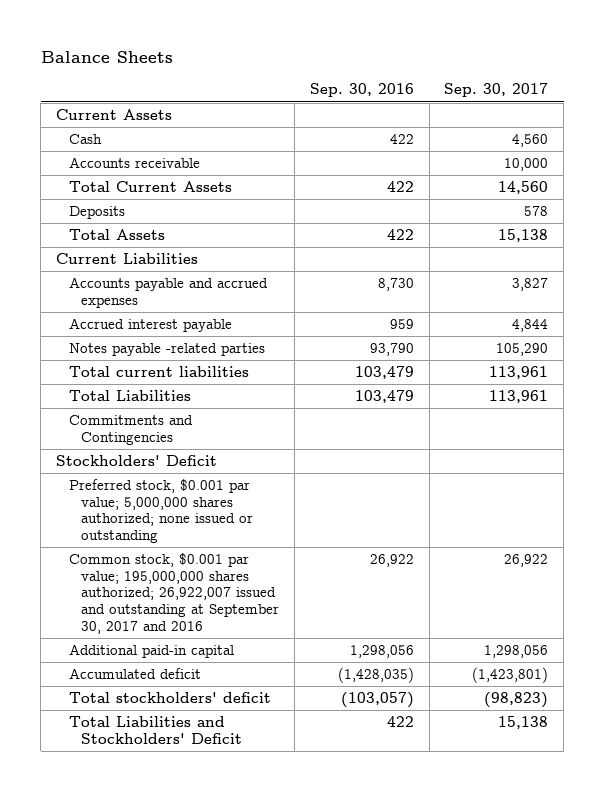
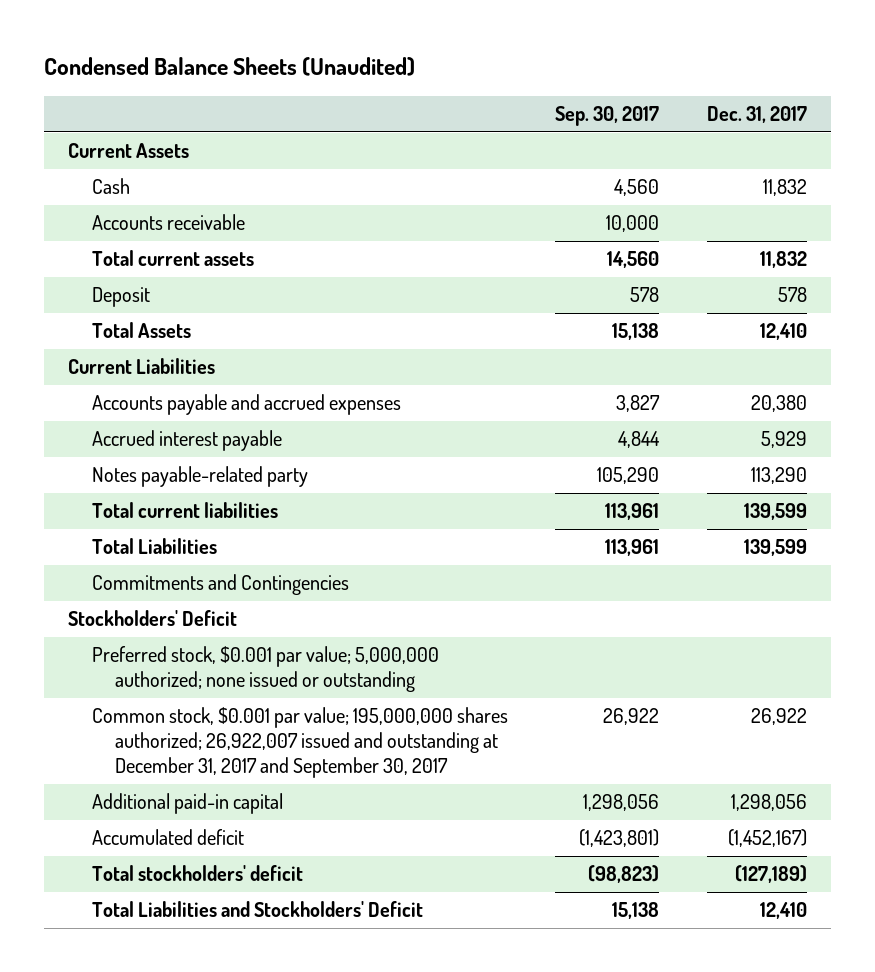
- Balance Sheets
+ Condensed Balance Sheets (Unaudited)
- | Sep. 30, 2016 | Sep. 30, 2017
+ | Sep. 30, 2017 | Dec. 31, 2017
- Total Current Assets | 422 | 14,560
- Deposits | | 578
+ Total current assets | 14,560 | 11,832
+ Deposit | 578 | 578
- Notes payable -related parties | 93,790 | 105,290
+ Notes payable-related party | 105,290 | 113,290
- Preferred stock, $0.001 par value; 5,000,000 shares authorized; none issued or outstanding
- Common stock, $0.001 par value; 195,000,000 shares authorized; 26,922,007 issued and outstanding at September 30, 2017 and 2016 | 26,922 | 26,922
+ Preferred stock, $0.001 par value; 5,000,000 authorized; none issued or outstanding
+ Common stock, $0.001 par value; 195,000,000 shares authorized; 26,922,007 issued and outstanding at December 31, 2017 and September 30, 2017 | 26,922 | 26,922

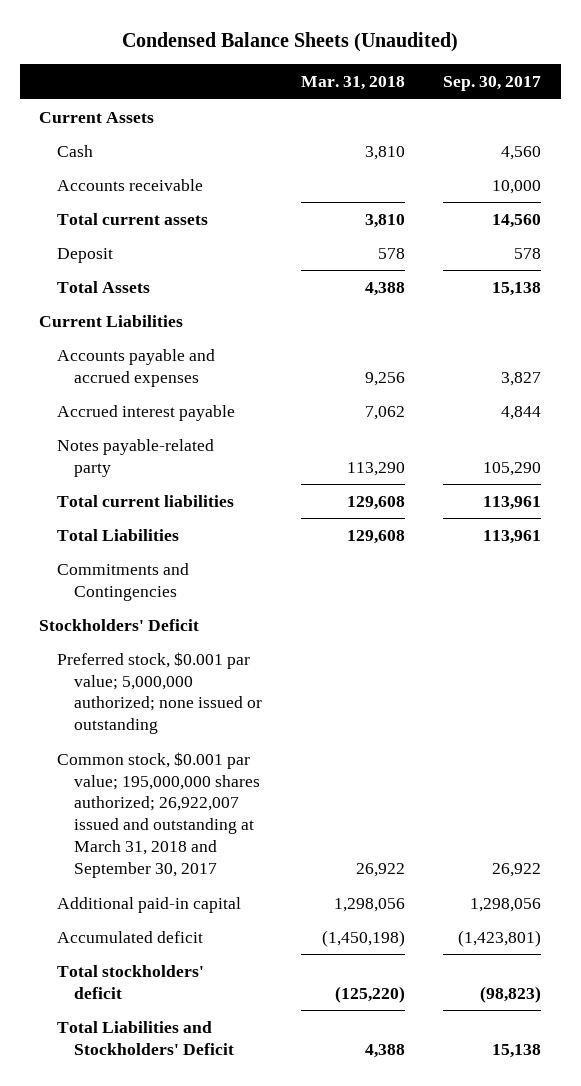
- | Sep. 30, 2017 | Dec. 31, 2017
+ | Mar. 31, 2018 | Sep. 30, 2017
- Common stock, $0.001 par value; 195,000,000 shares authorized; 26,922,007 issued and outstanding at December 31, 2017 and September 30, 2017 | 26,922 | 26,922
+ Common stock, $0.001 par value; 195,000,000 shares authorized; 26,922,007 issued and outstanding at March 31, 2018 and September 30, 2017 | 26,922 | 26,922

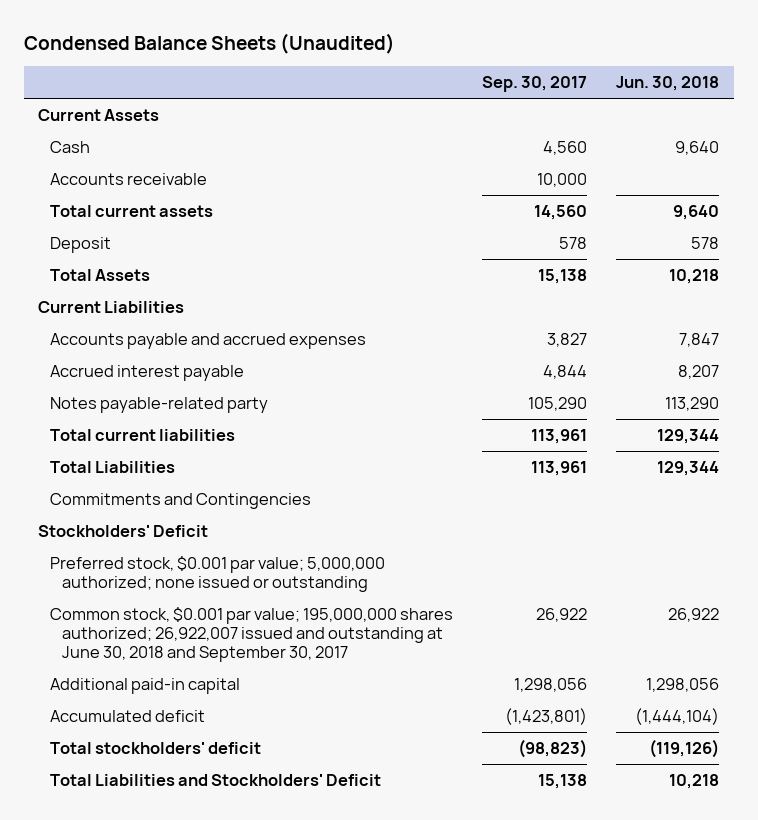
- | Mar. 31, 2018 | Sep. 30, 2017
+ | Sep. 30, 2017 | Jun. 30, 2018
- Common stock, $0.001 par value; 195,000,000 shares authorized; 26,922,007 issued and outstanding at March 31, 2018 and September 30, 2017 | 26,922 | 26,922
+ Common stock, $0.001 par value; 195,000,000 shares authorized; 26,922,007 issued and outstanding at June 30, 2018 and September 30, 2017 | 26,922 | 26,922

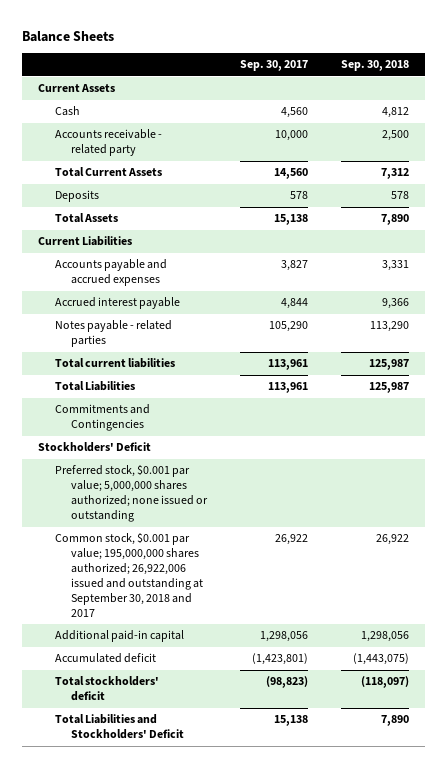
- Condensed Balance Sheets (Unaudited)
+ Balance Sheets
- | Sep. 30, 2017 | Jun. 30, 2018
+ | Sep. 30, 2017 | Sep. 30, 2018
- Accounts receivable | 10,000 |
- Total current assets | 14,560 | 9,640
- Deposit | 578 | 578
+ Accounts receivable - related party | 10,000 | 2,500
+ Total Current Assets | 14,560 | 7,312
+ Deposits | 578 | 578
- Notes payable-related party | 105,290 | 113,290
+ Notes payable - related parties | 105,290 | 113,290
- Preferred stock, $0.001 par value; 5,000,000 authorized; none issued or outstanding
- Common stock, $0.001 par value; 195,000,000 shares authorized; 26,922,007 issued and outstanding at June 30, 2018 and September 30, 2017 | 26,922 | 26,922
+ Preferred stock, $0.001 par value; 5,000,000 shares authorized; none issued or outstanding
+ Common stock, $0.001 par value; 195,000,000 shares authorized; 26,922,006 issued and outstanding at September 30, 2018 and 2017 | 26,922 | 26,922

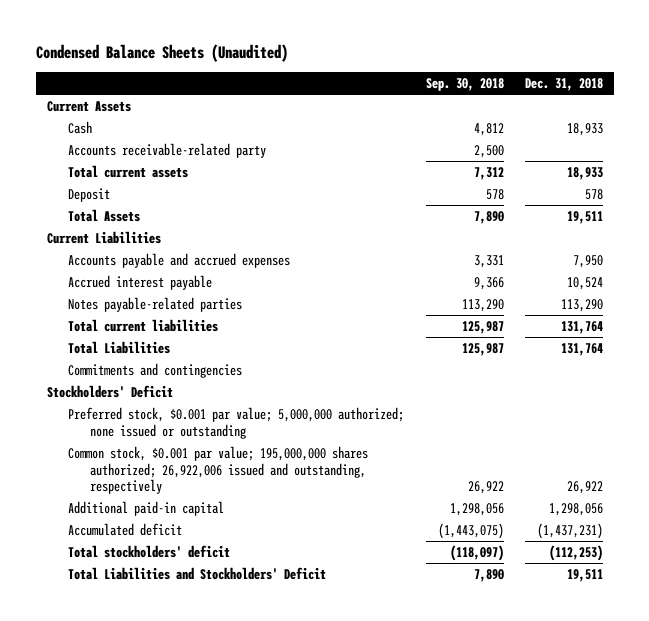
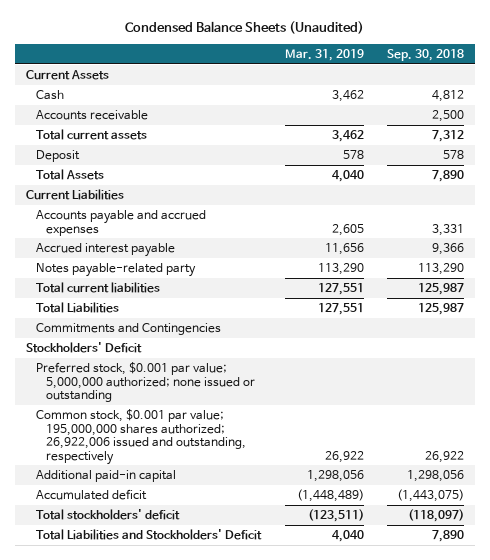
- | Sep. 30, 2018 | Dec. 31, 2018
+ | Mar. 31, 2019 | Sep. 30, 2018
- Accounts receivable-related party | 2,500 |
+ Accounts receivable | | 2,500
- Notes payable-related parties | 113,290 | 113,290
+ Notes payable-related party | 113,290 | 113,290
- Commitments and contingencies
+ Commitments and Contingencies

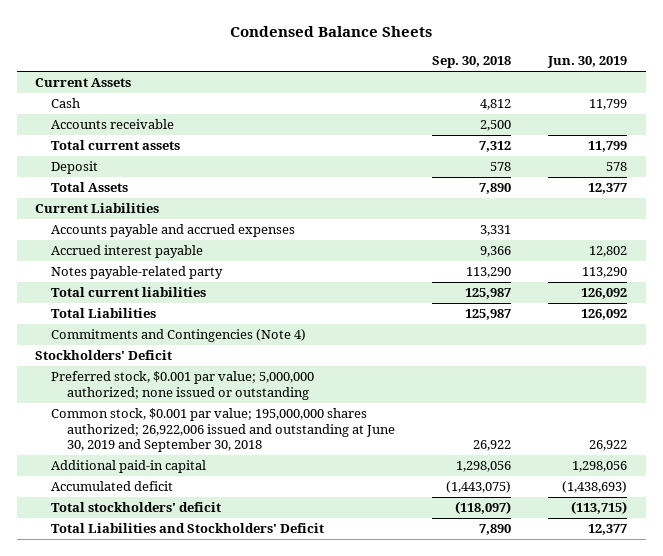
- Condensed Balance Sheets (Unaudited)
+ Condensed Balance Sheets
- | Mar. 31, 2019 | Sep. 30, 2018
+ | Sep. 30, 2018 | Jun. 30, 2019
- Commitments and Contingencies
+ Commitments and Contingencies (Note 4)
- Common stock, $0.001 par value; 195,000,000 shares authorized; 26,922,006 issued and outstanding, respectively | 26,922 | 26,922
+ Common stock, $0.001 par value; 195,000,000 shares authorized; 26,922,006 issued and outstanding at June 30, 2019 and September 30, 2018 | 26,922 | 26,922

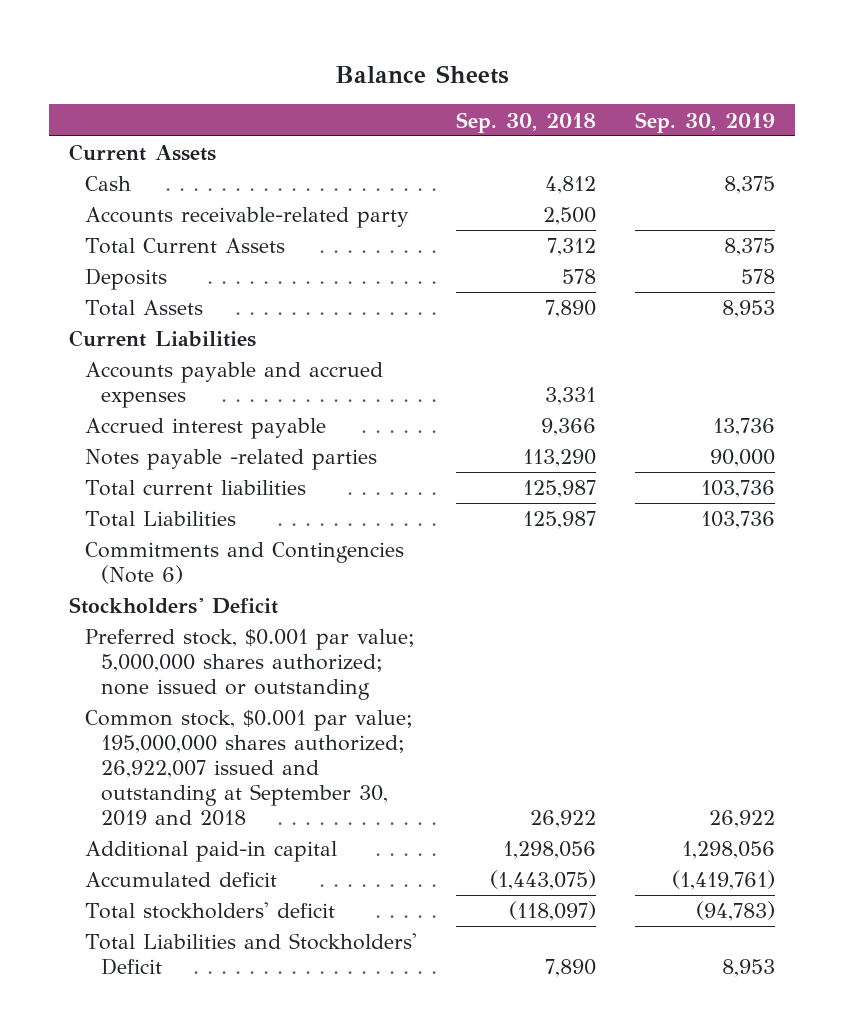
- Condensed Balance Sheets
+ Balance Sheets
- | Sep. 30, 2018 | Jun. 30, 2019
+ | Sep. 30, 2018 | Sep. 30, 2019
- Accounts receivable | 2,500 |
- Total current assets | 7,312 | 11,799
- Deposit | 578 | 578
+ Accounts receivable-related party | 2,500 |
+ Total Current Assets | 7,312 | 8,375
+ Deposits | 578 | 578
- Notes payable-related party | 113,290 | 113,290
+ Notes payable -related parties | 113,290 | 90,000
- Commitments and Contingencies (Note 4)
+ Commitments and Contingencies (Note 6)
- Preferred stock, $0.001 par value; 5,000,000 authorized; none issued or outstanding
- Common stock, $0.001 par value; 195,000,000 shares authorized; 26,922,006 issued and outstanding at June 30, 2019 and September 30, 2018 | 26,922 | 26,922
+ Preferred stock, $0.001 par value; 5,000,000 shares authorized; none issued or outstanding
+ Common stock, $0.001 par value; 195,000,000 shares authorized; 26,922,007 issued and outstanding at September 30, 2019 and 2018 | 26,922 | 26,922

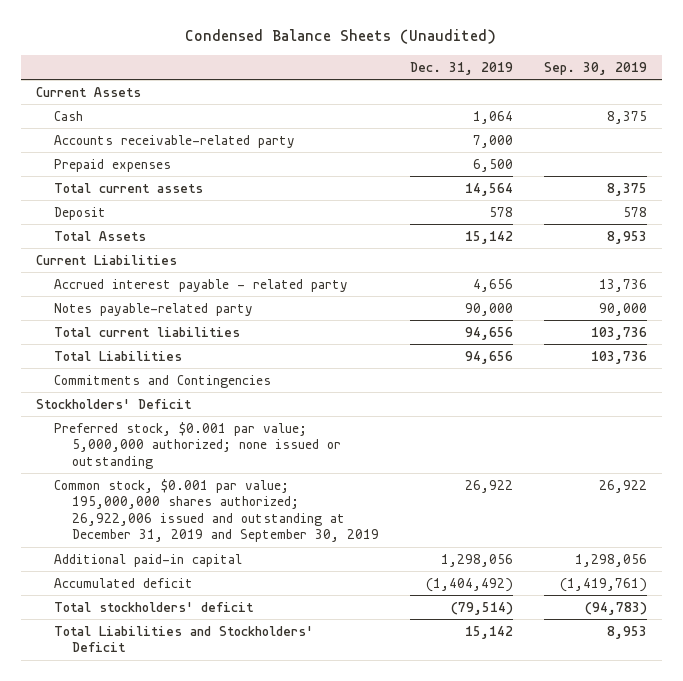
- Balance Sheets
+ Condensed Balance Sheets (Unaudited)
- | Sep. 30, 2018 | Sep. 30, 2019
+ | Dec. 31, 2019 | Sep. 30, 2019
- Total Current Assets | 7,312 | 8,375
- Deposits | 578 | 578
+ Prepaid expenses | 6,500 |
+ Total current assets | 14,564 | 8,375
+ Deposit | 578 | 578
- Accounts payable and accrued expenses | 3,331 |
- Accrued interest payable | 9,366 | 13,736
- Notes payable -related parties | 113,290 | 90,000
+ Accrued interest payable - related party | 4,656 | 13,736
+ Notes payable-related party | 90,000 | 90,000
- Commitments and Contingencies (Note 6)
+ Commitments and Contingencies
- Preferred stock, $0.001 par value; 5,000,000 shares authorized; none issued or outstanding
- Common stock, $0.001 par value; 195,000,000 shares authorized; 26,922,007 issued and outstanding at September 30, 2019 and 2018 | 26,922 | 26,922
+ Preferred stock, $0.001 par value; 5,000,000 authorized; none issued or outstanding
+ Common stock, $0.001 par value; 195,000,000 shares authorized; 26,922,006 issued and outstanding at December 31, 2019 and September 30, 2019 | 26,922 | 26,922

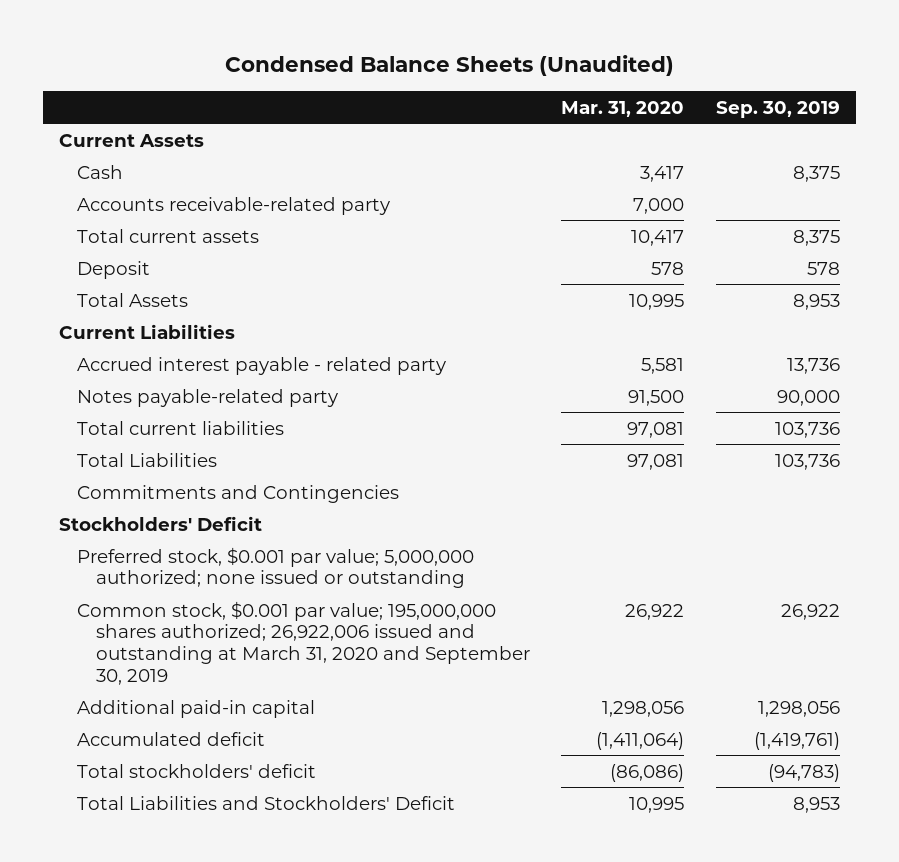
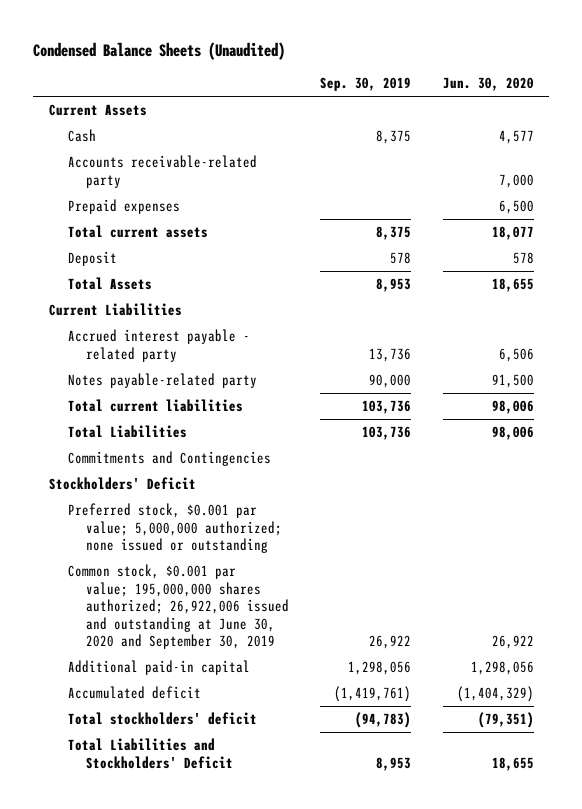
- | Mar. 31, 2020 | Sep. 30, 2019
+ | Sep. 30, 2019 | Jun. 30, 2020
+ Prepaid expenses | | 6,500
- Common stock, $0.001 par value; 195,000,000 shares authorized; 26,922,006 issued and outstanding at March 31, 2020 and September 30, 2019 | 26,922 | 26,922
+ Common stock, $0.001 par value; 195,000,000 shares authorized; 26,922,006 issued and outstanding at June 30, 2020 and September 30, 2019 | 26,922 | 26,922

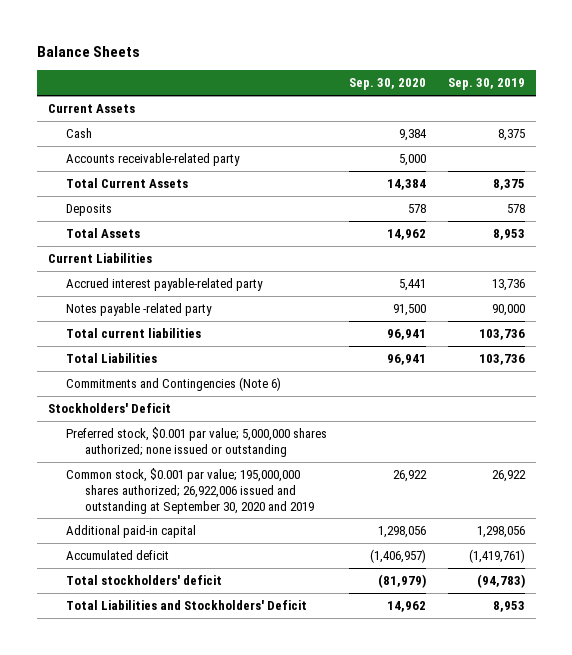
- Condensed Balance Sheets (Unaudited)
+ Balance Sheets
- | Sep. 30, 2019 | Jun. 30, 2020
+ | Sep. 30, 2020 | Sep. 30, 2019
- Prepaid expenses | | 6,500
- Total current assets | 8,375 | 18,077
- Deposit | 578 | 578
+ Total Current Assets | 14,384 | 8,375
+ Deposits | 578 | 578
- Accrued interest payable - related party | 13,736 | 6,506
- Notes payable-related party | 90,000 | 91,500
+ Accrued interest payable-related party | 5,441 | 13,736
+ Notes payable -related party | 91,500 | 90,000
- Commitments and Contingencies
+ Commitments and Contingencies (Note 6)
- Preferred stock, $0.001 par value; 5,000,000 authorized; none issued or outstanding
- Common stock, $0.001 par value; 195,000,000 shares authorized; 26,922,006 issued and outstanding at June 30, 2020 and September 30, 2019 | 26,922 | 26,922
+ Preferred stock, $0.001 par value; 5,000,000 shares authorized; none issued or outstanding
+ Common stock, $0.001 par value; 195,000,000 shares authorized; 26,922,006 issued and outstanding at September 30, 2020 and 2019 | 26,922 | 26,922

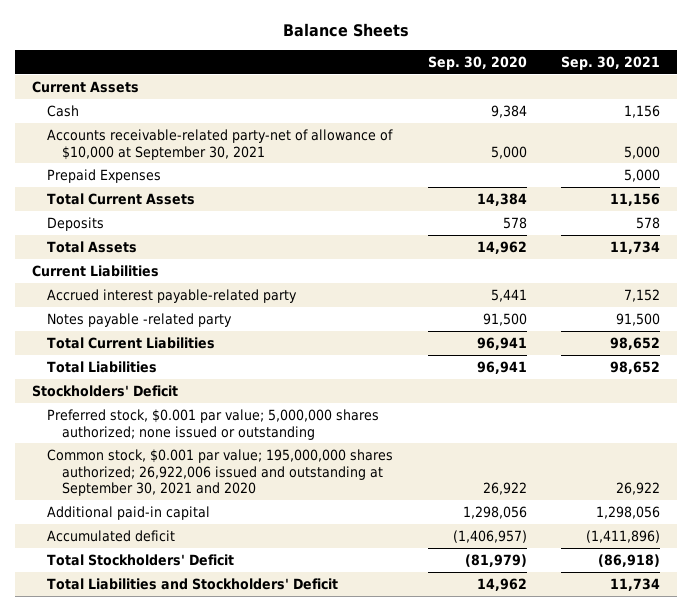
- | Sep. 30, 2020 | Sep. 30, 2019
+ | Sep. 30, 2020 | Sep. 30, 2021
- Accounts receivable-related party | 5,000 |
+ Accounts receivable-related party-net of allowance of $10,000 at September 30, 2021 | 5,000 | 5,000
+ Prepaid Expenses | | 5,000
- Total current liabilities | 96,941 | 103,736
+ Total Current Liabilities | 96,941 | 98,652
- Commitments and Contingencies (Note 6)
- Common stock, $0.001 par value; 195,000,000 shares authorized; 26,922,006 issued and outstanding at September 30, 2020 and 2019 | 26,922 | 26,922
+ Common stock, $0.001 par value; 195,000,000 shares authorized; 26,922,006 issued and outstanding at September 30, 2021 and 2020 | 26,922 | 26,922
- Total stockholders' deficit | (81,979) | (94,783)
+ Total Stockholders' Deficit | (81,979) | (86,918)

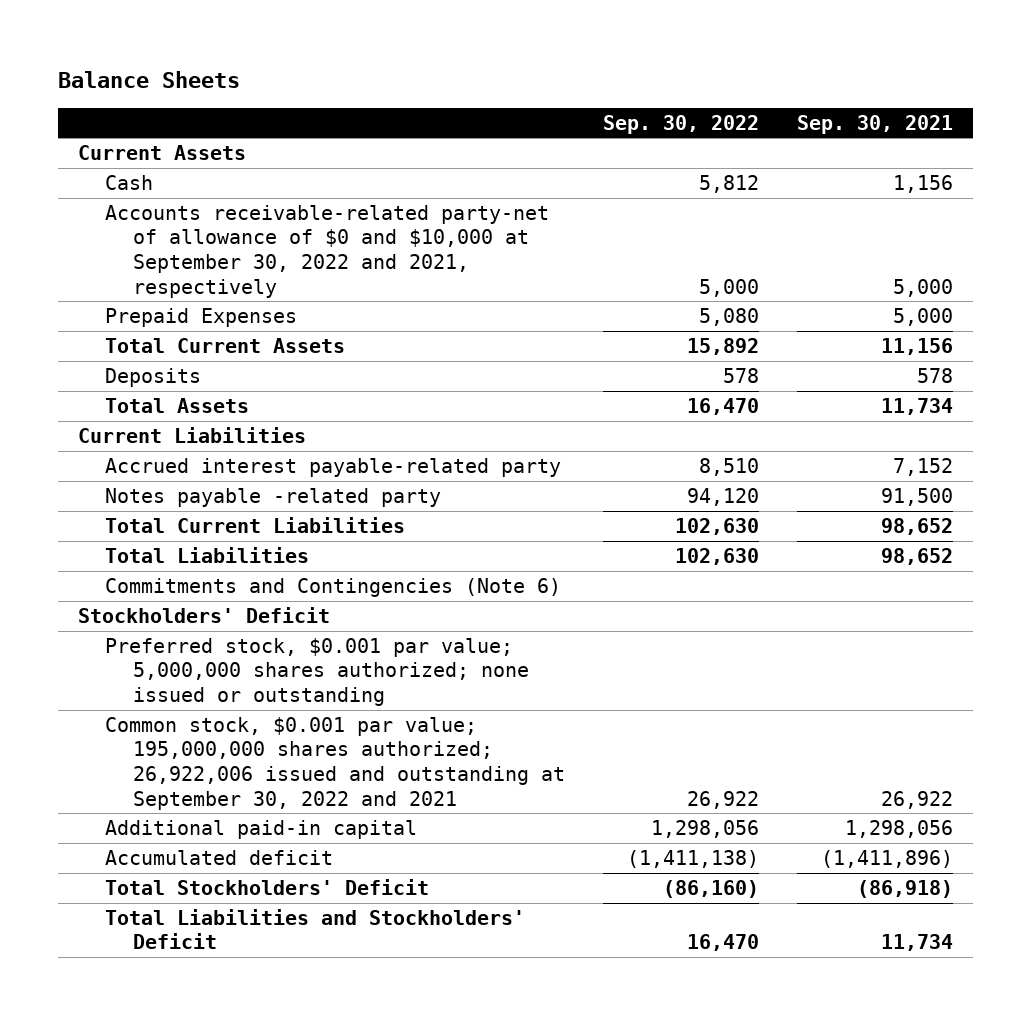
- | Sep. 30, 2020 | Sep. 30, 2021
+ | Sep. 30, 2022 | Sep. 30, 2021
- Accounts receivable-related party-net of allowance of $10,000 at September 30, 2021 | 5,000 | 5,000
+ Accounts receivable-related party-net of allowance of $0 and $10,000 at September 30, 2022 and 2021, respectively | 5,000 | 5,000
+ Commitments and Contingencies (Note 6)
- Common stock, $0.001 par value; 195,000,000 shares authorized; 26,922,006 issued and outstanding at September 30, 2021 and 2020 | 26,922 | 26,922
+ Common stock, $0.001 par value; 195,000,000 shares authorized; 26,922,006 issued and outstanding at September 30, 2022 and 2021 | 26,922 | 26,922

